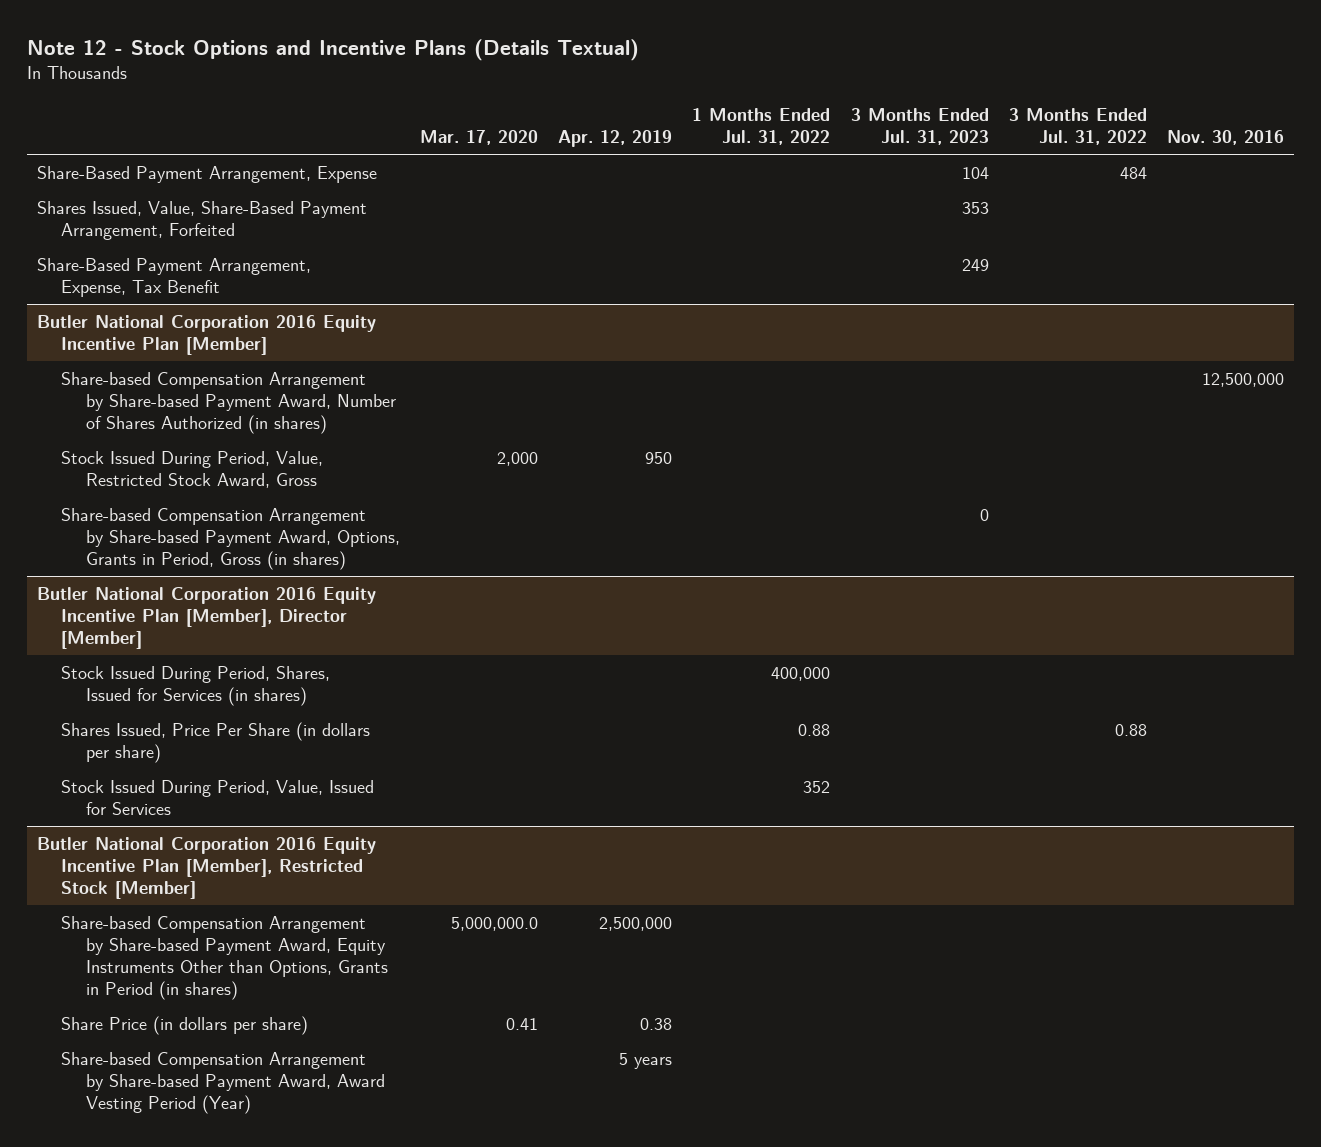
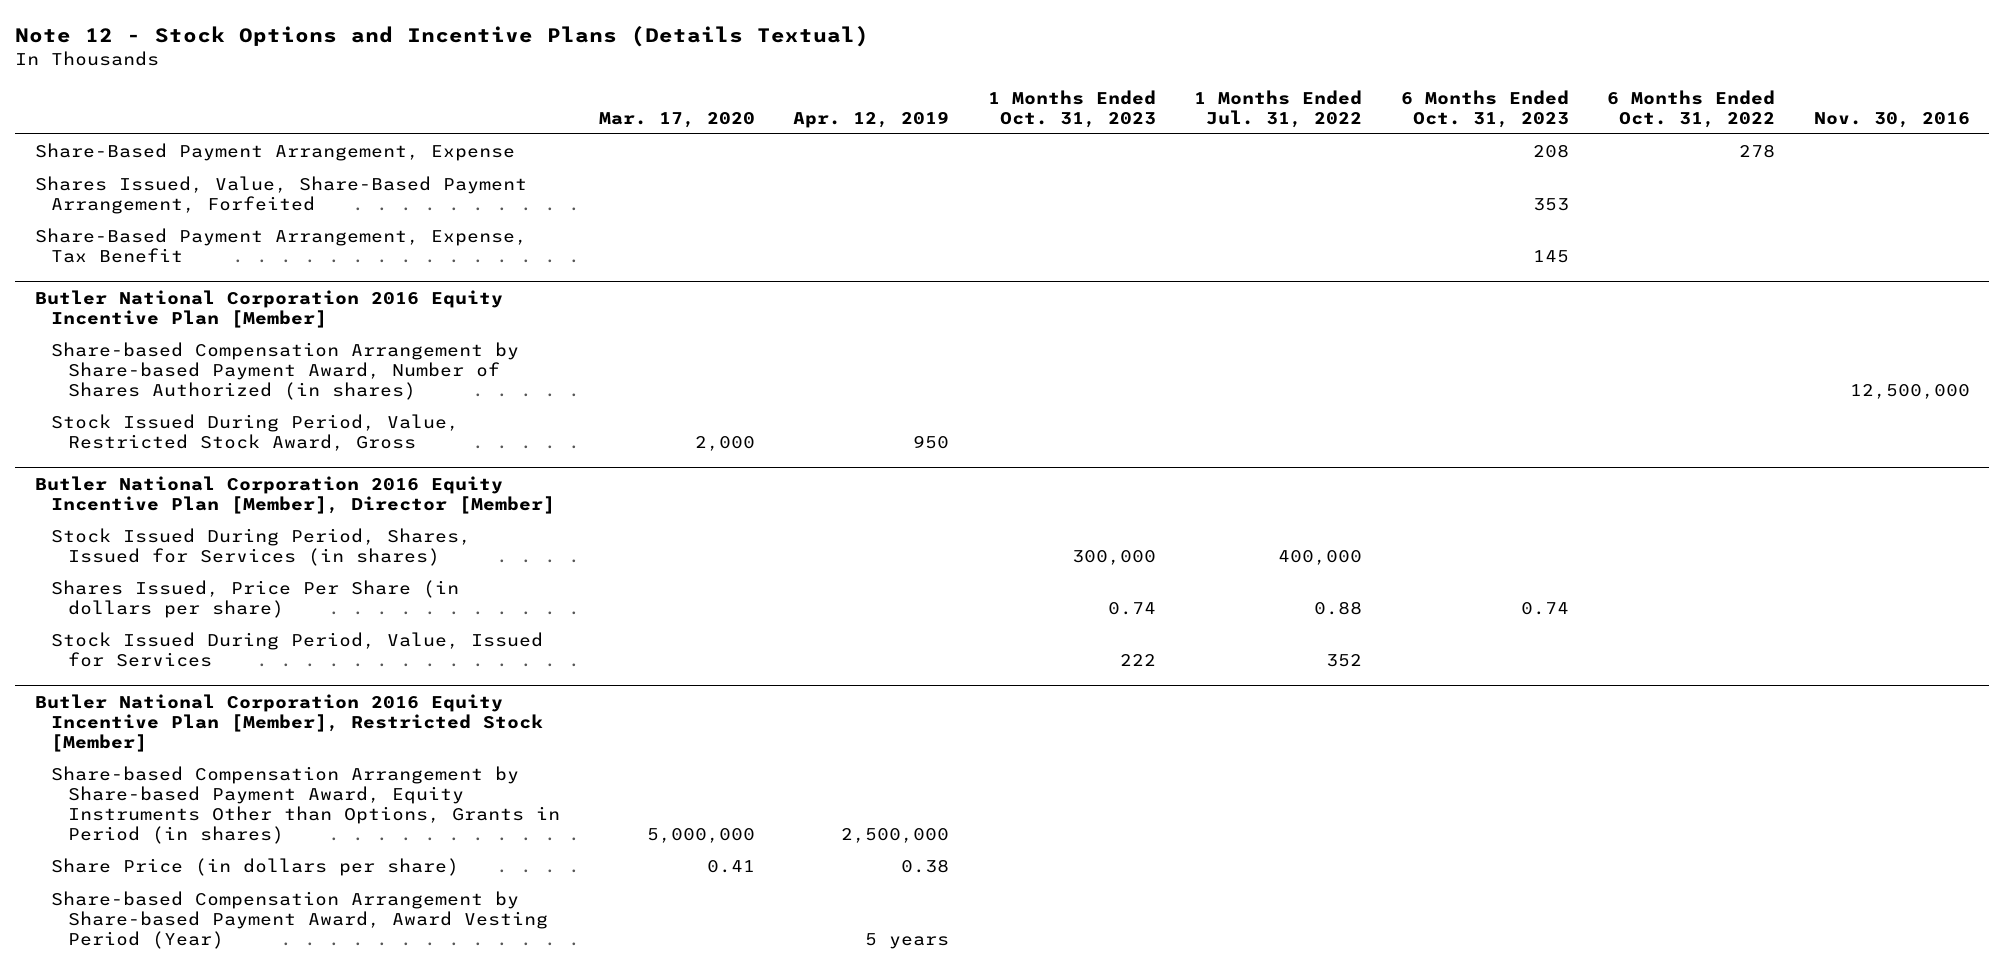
- | Mar. 17, 2020 | Apr. 12, 2019 | 1 Months Ended Jul. 31, 2022 | 3 Months Ended Jul. 31, 2023 | 3 Months Ended Jul. 31, 2022 | Nov. 30, 2016
+ | Mar. 17, 2020 | Apr. 12, 2019 | 1 Months Ended Oct. 31, 2023 | 1 Months Ended Jul. 31, 2022 | 6 Months Ended Oct. 31, 2023 | 6 Months Ended Oct. 31, 2022 | Nov. 30, 2016
@ Butler National Corporation 2016 Equity Incentive Plan [Member]
- Share-based Compensation Arrangement by Share-based Payment Award, Options, Grants in Period, Gross (in shares) | | | | 0 | |
@ Butler National Corporation 2016 Equity Incentive Plan [Member], Restricted Stock [Member]
- Share-based Compensation Arrangement by Share-based Payment Award, Equity Instruments Other than Options, Grants in Period (in shares) | 5,000,000.0 | 2,500,000 | | | |
+ Share-based Compensation Arrangement by Share-based Payment Award, Equity Instruments Other than Options, Grants in Period (in shares) | 5,000,000 | 2,500,000 | | | | |

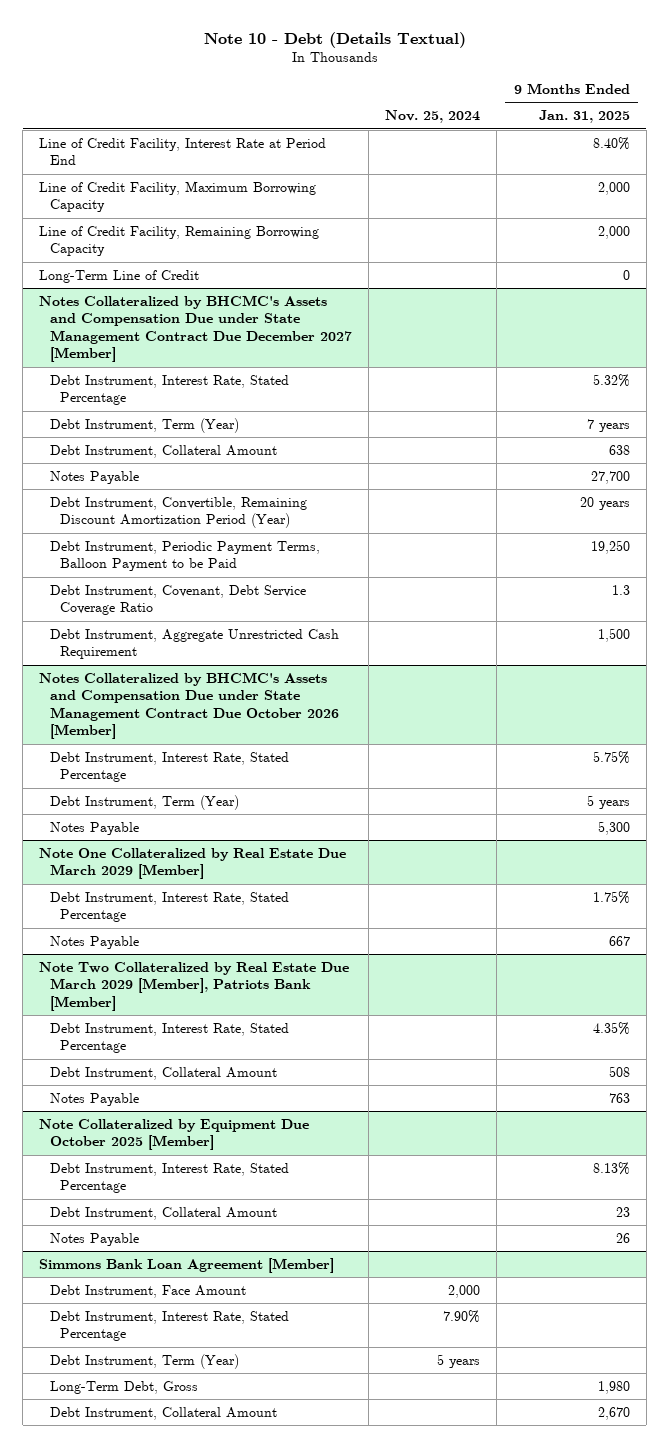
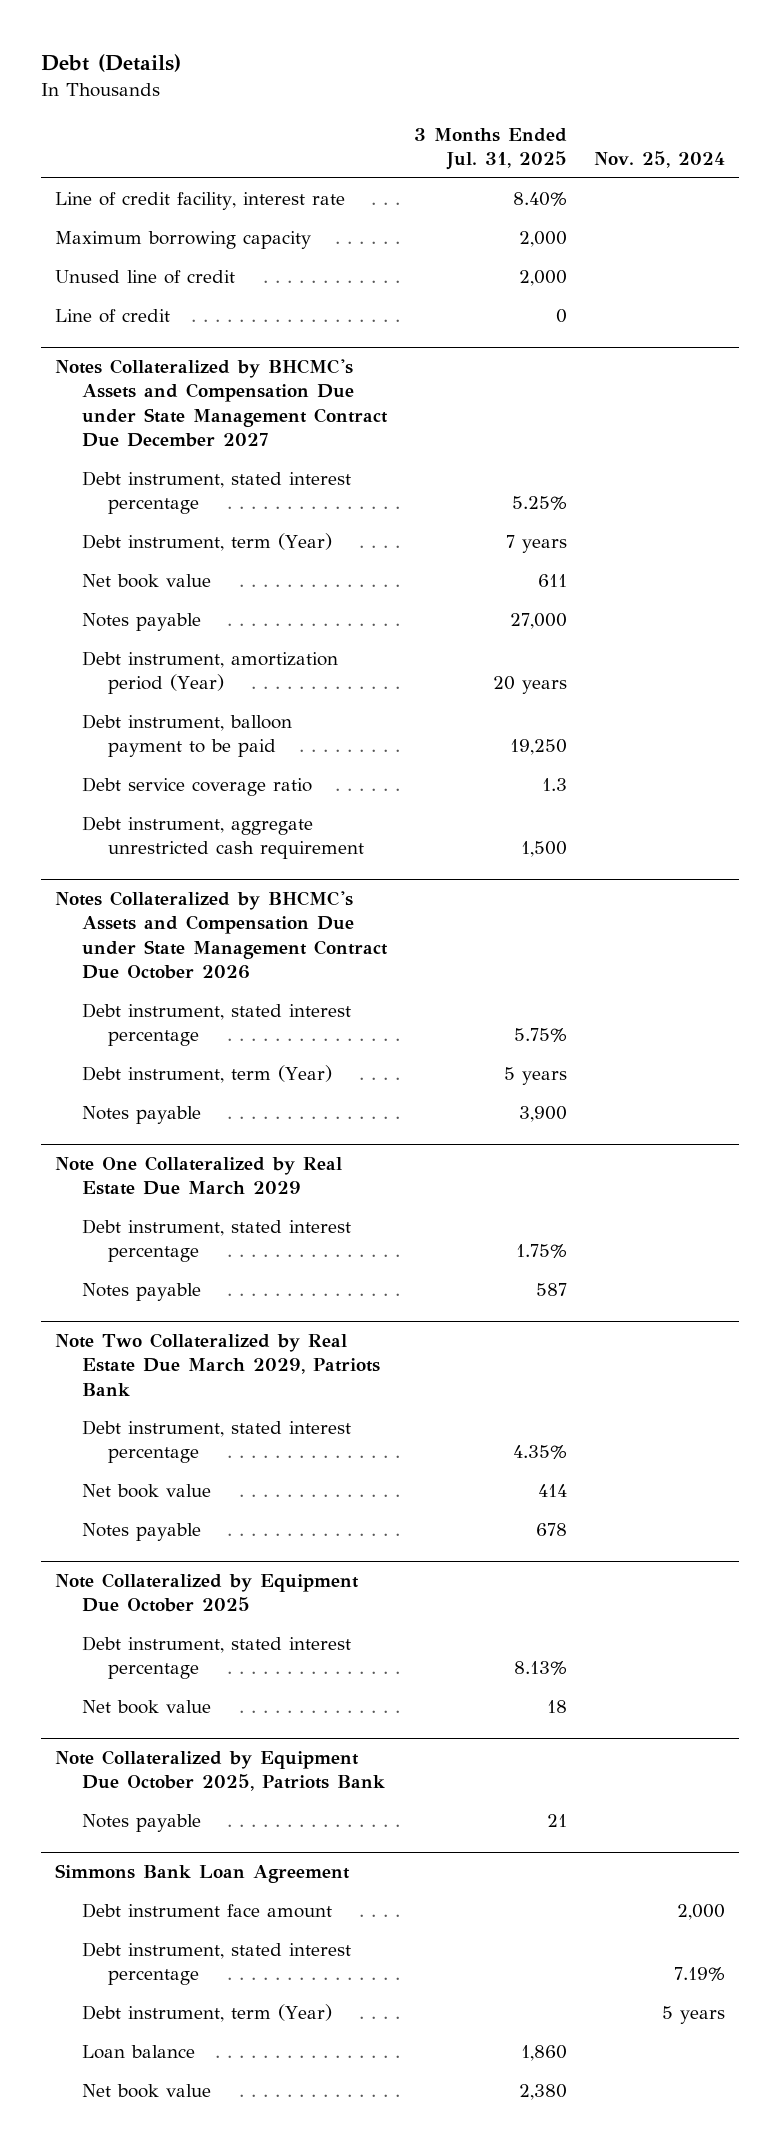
- Note 10 - Debt (Details Textual)
+ Debt (Details)
- | Nov. 25, 2024 | 9 Months Ended Jan. 31, 2025
+ | 3 Months Ended Jul. 31, 2025 | Nov. 25, 2024
- Line of Credit Facility, Interest Rate at Period End | | 8.40%
- Line of Credit Facility, Maximum Borrowing Capacity | | 2,000
- Line of Credit Facility, Remaining Borrowing Capacity | | 2,000
- Long-Term Line of Credit | | 0
- Notes Collateralized by BHCMC's Assets and Compensation Due under State Management Contract Due December 2027 [Member]
- Debt Instrument, Interest Rate, Stated Percentage | | 5.32%
- Debt Instrument, Term (Year) | | 7 years
- Debt Instrument, Collateral Amount | | 638
- Notes Payable | | 27,700
- Debt Instrument, Convertible, Remaining Discount Amortization Period (Year) | | 20 years
- Debt Instrument, Periodic Payment Terms, Balloon Payment to be Paid | | 19,250
- Debt Instrument, Covenant, Debt Service Coverage Ratio | | 1.3
- Debt Instrument, Aggregate Unrestricted Cash Requirement | | 1,500
- Notes Collateralized by BHCMC's Assets and Compensation Due under State Management Contract Due October 2026 [Member]
- Debt Instrument, Interest Rate, Stated Percentage | | 5.75%
- Debt Instrument, Term (Year) | | 5 years
- Notes Payable | | 5,300
- Note One Collateralized by Real Estate Due March 2029 [Member]
- Debt Instrument, Interest Rate, Stated Percentage | | 1.75%
- Notes Payable | | 667
- Note Two Collateralized by Real Estate Due March 2029 [Member], Patriots Bank [Member]
- Debt Instrument, Interest Rate, Stated Percentage | | 4.35%
- Debt Instrument, Collateral Amount | | 508
- Notes Payable | | 763
- Note Collateralized by Equipment Due October 2025 [Member]
- Debt Instrument, Interest Rate, Stated Percentage | | 8.13%
- Debt Instrument, Collateral Amount | | 23
- Notes Payable | | 26
- Simmons Bank Loan Agreement [Member]
- Debt Instrument, Face Amount | 2,000 |
- Debt Instrument, Interest Rate, Stated Percentage | 7.90% |
- Debt Instrument, Term (Year) | 5 years |
- Long-Term Debt, Gross | | 1,980
- Debt Instrument, Collateral Amount | | 2,670
+ Line of credit facility, interest rate | 8.40% |
+ Maximum borrowing capacity | 2,000 |
+ Unused line of credit | 2,000 |
+ Line of credit | 0 |
+ Notes Collateralized by BHCMC's Assets and Compensation Due under State Management Contract Due December 2027
+ Debt instrument, stated interest percentage | 5.25% |
+ Debt instrument, term (Year) | 7 years |
+ Net book value | 611 |
+ Notes payable | 27,000 |
+ Debt instrument, amortization period (Year) | 20 years |
+ Debt instrument, balloon payment to be paid | 19,250 |
+ Debt service coverage ratio | 1.3 |
+ Debt instrument, aggregate unrestricted cash requirement | 1,500 |
+ Notes Collateralized by BHCMC's Assets and Compensation Due under State Management Contract Due October 2026
+ Debt instrument, stated interest percentage | 5.75% |
+ Debt instrument, term (Year) | 5 years |
+ Notes payable | 3,900 |
+ Note One Collateralized by Real Estate Due March 2029
+ Debt instrument, stated interest percentage | 1.75% |
+ Notes payable | 587 |
+ Note Two Collateralized by Real Estate Due March 2029, Patriots Bank
+ Debt instrument, stated interest percentage | 4.35% |
+ Net book value | 414 |
+ Notes payable | 678 |
+ Note Collateralized by Equipment Due October 2025
+ Debt instrument, stated interest percentage | 8.13% |
+ Net book value | 18 |
+ Note Collateralized by Equipment Due October 2025, Patriots Bank
+ Notes payable | 21 |
+ Simmons Bank Loan Agreement
+ Debt instrument face amount | | 2,000
+ Debt instrument, stated interest percentage | | 7.19%
+ Debt instrument, term (Year) | | 5 years
+ Loan balance | 1,860 |
+ Net book value | 2,380 |

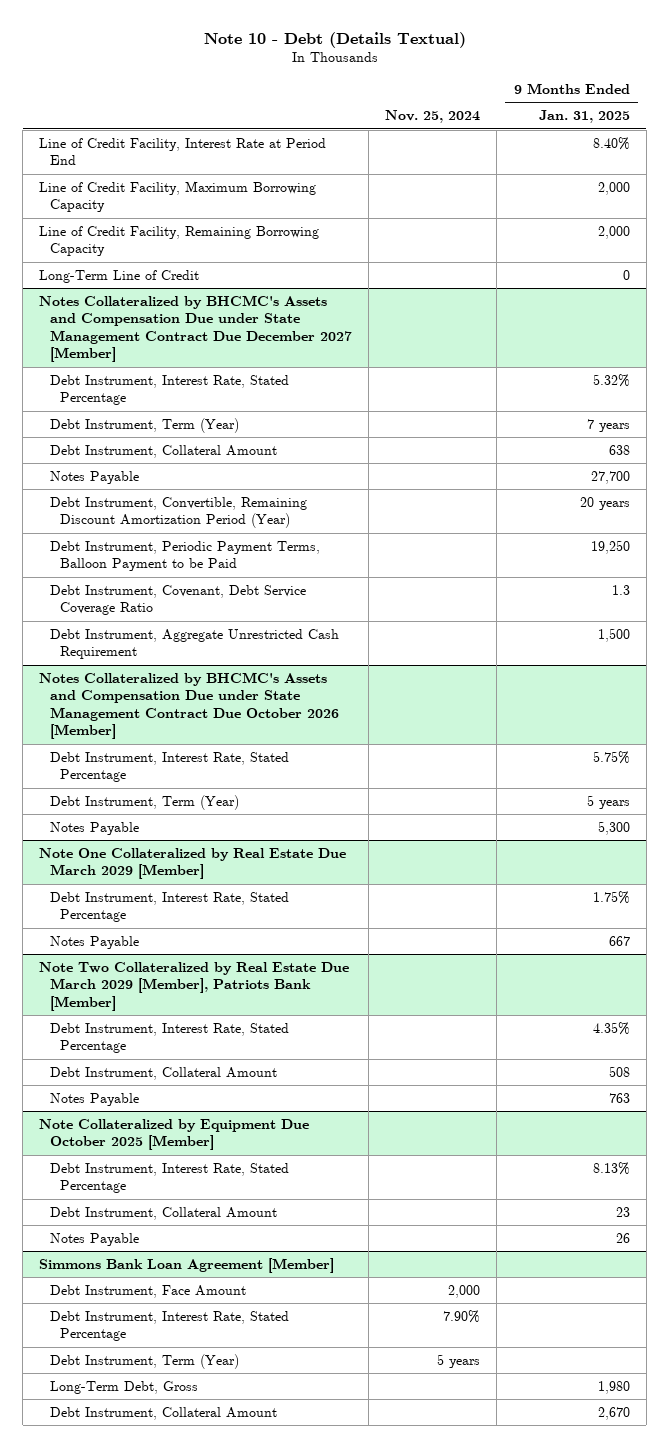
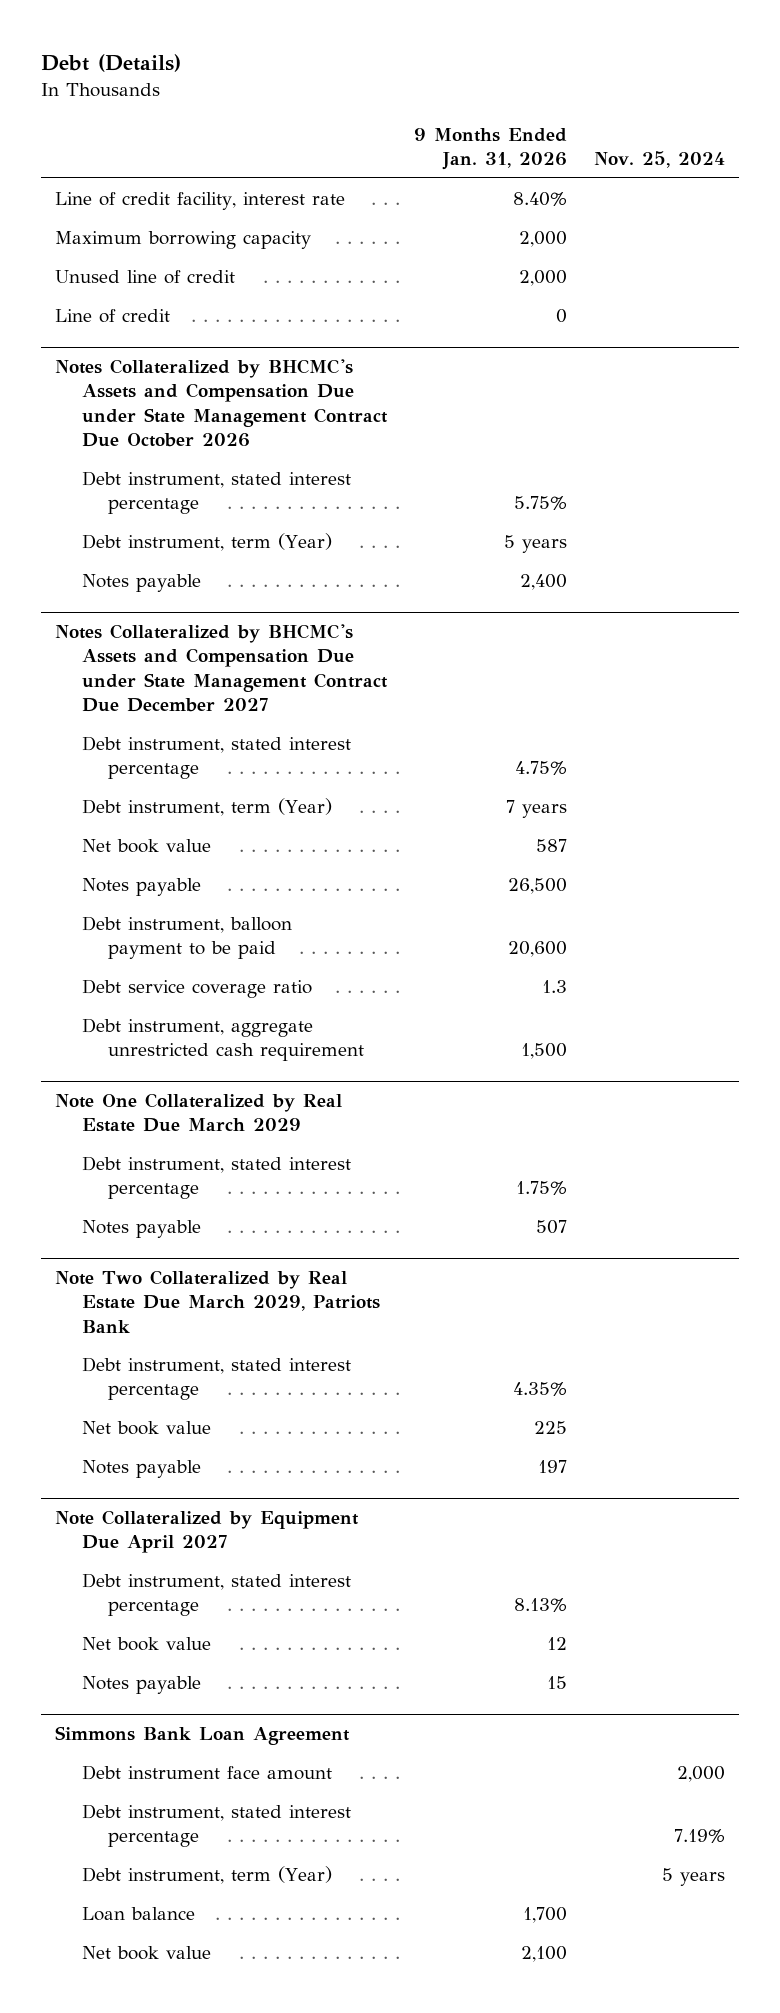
- Note 10 - Debt (Details Textual)
+ Debt (Details)
- | Nov. 25, 2024 | 9 Months Ended Jan. 31, 2025
+ | 9 Months Ended Jan. 31, 2026 | Nov. 25, 2024
- Line of Credit Facility, Interest Rate at Period End | | 8.40%
- Line of Credit Facility, Maximum Borrowing Capacity | | 2,000
- Line of Credit Facility, Remaining Borrowing Capacity | | 2,000
- Long-Term Line of Credit | | 0
- Notes Collateralized by BHCMC's Assets and Compensation Due under State Management Contract Due December 2027 [Member]
- Debt Instrument, Interest Rate, Stated Percentage | | 5.32%
- Debt Instrument, Term (Year) | | 7 years
- Debt Instrument, Collateral Amount | | 638
- Notes Payable | | 27,700
- Debt Instrument, Convertible, Remaining Discount Amortization Period (Year) | | 20 years
- Debt Instrument, Periodic Payment Terms, Balloon Payment to be Paid | | 19,250
- Debt Instrument, Covenant, Debt Service Coverage Ratio | | 1.3
- Debt Instrument, Aggregate Unrestricted Cash Requirement | | 1,500
- Notes Collateralized by BHCMC's Assets and Compensation Due under State Management Contract Due October 2026 [Member]
- Debt Instrument, Interest Rate, Stated Percentage | | 5.75%
- Debt Instrument, Term (Year) | | 5 years
- Notes Payable | | 5,300
- Note One Collateralized by Real Estate Due March 2029 [Member]
- Debt Instrument, Interest Rate, Stated Percentage | | 1.75%
- Notes Payable | | 667
- Note Two Collateralized by Real Estate Due March 2029 [Member], Patriots Bank [Member]
- Debt Instrument, Interest Rate, Stated Percentage | | 4.35%
- Debt Instrument, Collateral Amount | | 508
- Notes Payable | | 763
- Note Collateralized by Equipment Due October 2025 [Member]
- Debt Instrument, Interest Rate, Stated Percentage | | 8.13%
- Debt Instrument, Collateral Amount | | 23
- Notes Payable | | 26
- Simmons Bank Loan Agreement [Member]
- Debt Instrument, Face Amount | 2,000 |
- Debt Instrument, Interest Rate, Stated Percentage | 7.90% |
- Debt Instrument, Term (Year) | 5 years |
- Long-Term Debt, Gross | | 1,980
- Debt Instrument, Collateral Amount | | 2,670
+ Line of credit facility, interest rate | 8.40% |
+ Maximum borrowing capacity | 2,000 |
+ Unused line of credit | 2,000 |
+ Line of credit | 0 |
+ Notes Collateralized by BHCMC's Assets and Compensation Due under State Management Contract Due October 2026
+ Debt instrument, stated interest percentage | 5.75% |
+ Debt instrument, term (Year) | 5 years |
+ Notes payable | 2,400 |
+ Notes Collateralized by BHCMC's Assets and Compensation Due under State Management Contract Due December 2027
+ Debt instrument, stated interest percentage | 4.75% |
+ Debt instrument, term (Year) | 7 years |
+ Net book value | 587 |
+ Notes payable | 26,500 |
+ Debt instrument, balloon payment to be paid | 20,600 |
+ Debt service coverage ratio | 1.3 |
+ Debt instrument, aggregate unrestricted cash requirement | 1,500 |
+ Note One Collateralized by Real Estate Due March 2029
+ Debt instrument, stated interest percentage | 1.75% |
+ Notes payable | 507 |
+ Note Two Collateralized by Real Estate Due March 2029, Patriots Bank
+ Debt instrument, stated interest percentage | 4.35% |
+ Net book value | 225 |
+ Notes payable | 197 |
+ Note Collateralized by Equipment Due April 2027
+ Debt instrument, stated interest percentage | 8.13% |
+ Net book value | 12 |
+ Notes payable | 15 |
+ Simmons Bank Loan Agreement
+ Debt instrument face amount | | 2,000
+ Debt instrument, stated interest percentage | | 7.19%
+ Debt instrument, term (Year) | | 5 years
+ Loan balance | 1,700 |
+ Net book value | 2,100 |

